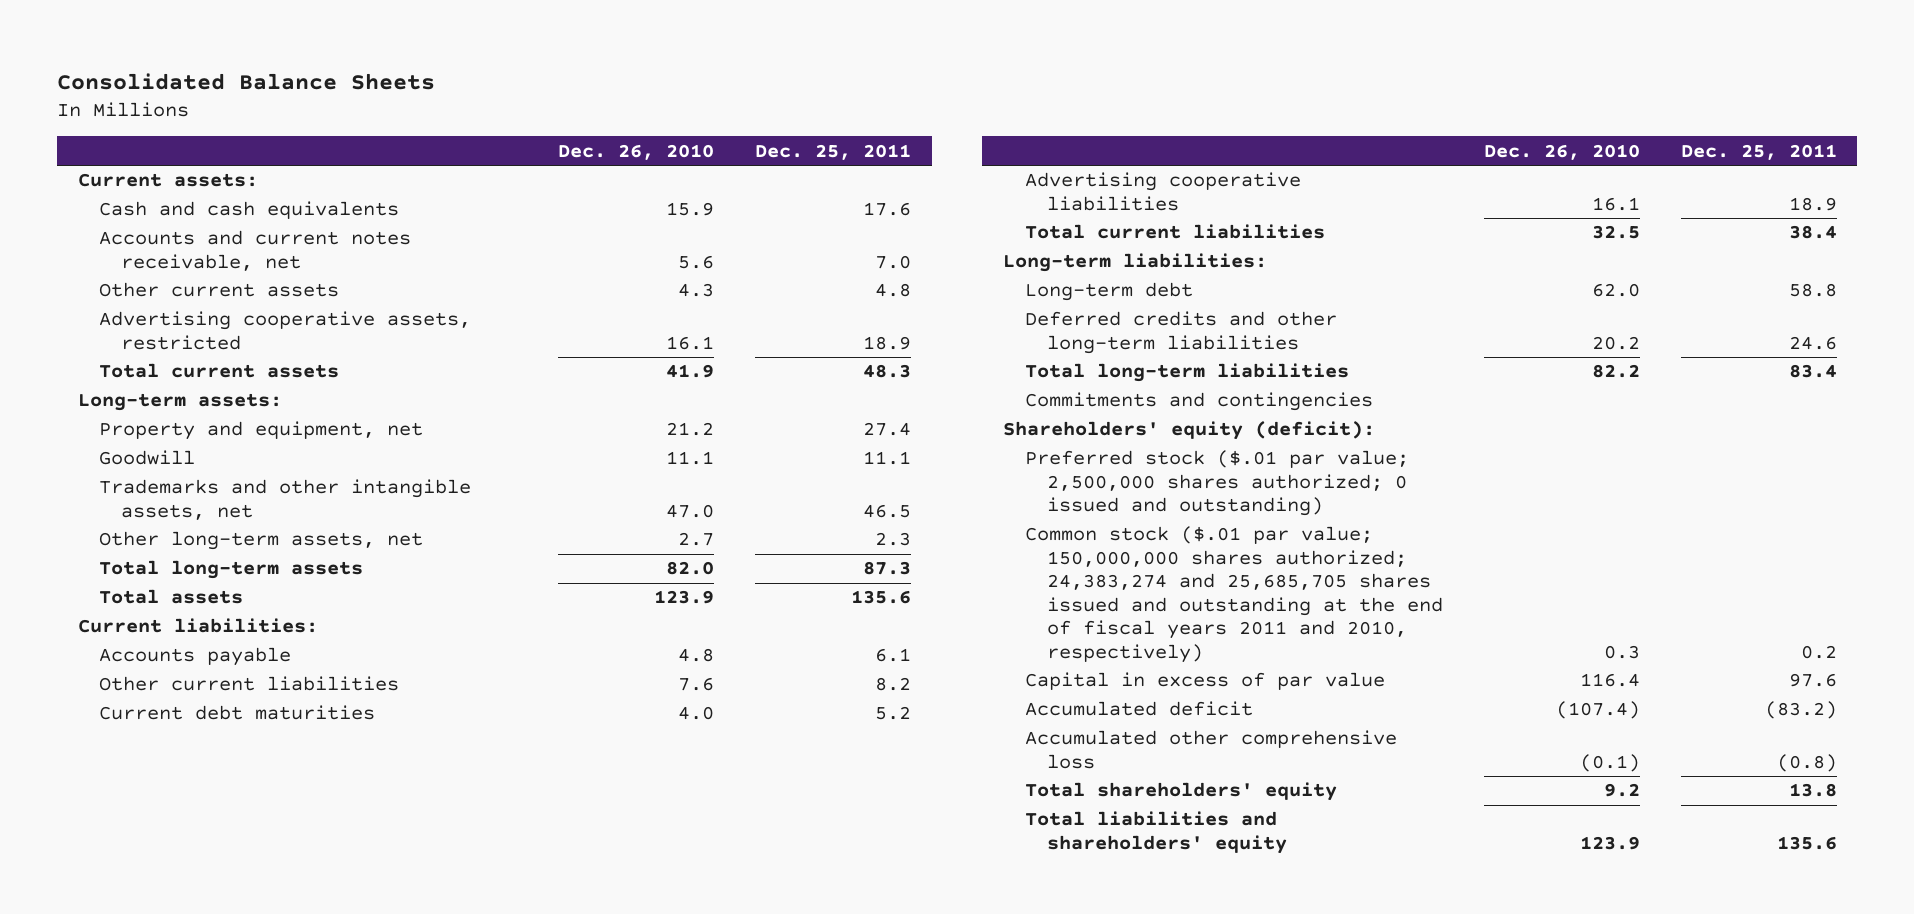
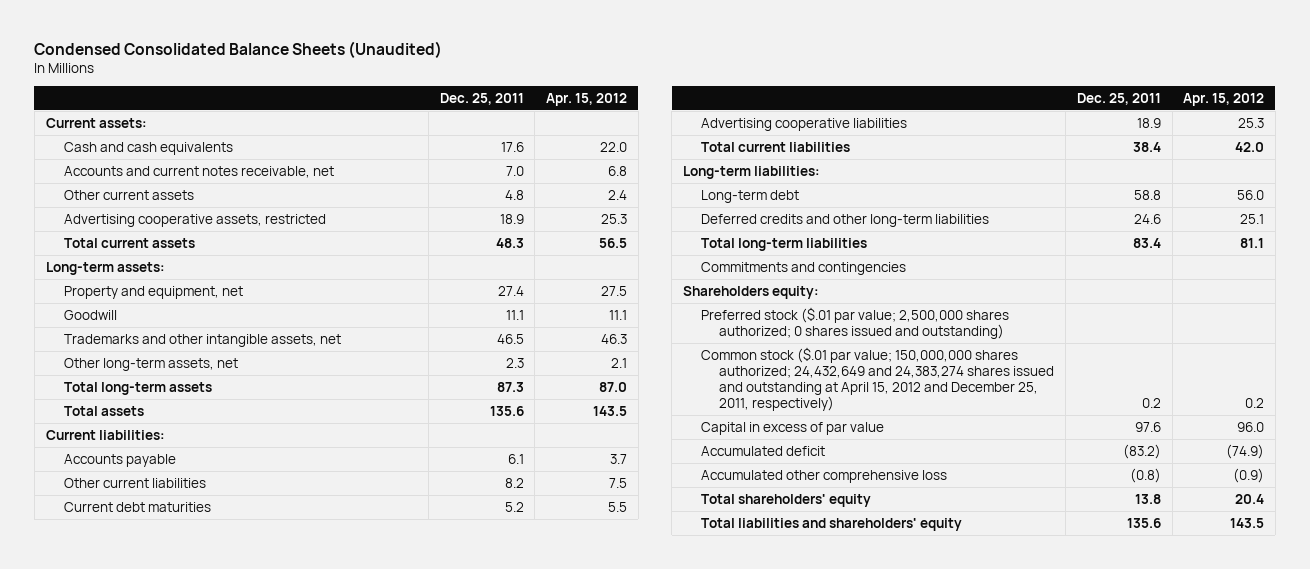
- Consolidated Balance Sheets
+ Condensed Consolidated Balance Sheets (Unaudited)
- | Dec. 26, 2010 | Dec. 25, 2011
+ | Dec. 25, 2011 | Apr. 15, 2012
- Shareholders' equity (deficit):
- Preferred stock ($.01 par value; 2,500,000 shares authorized; 0 issued and outstanding)
- Common stock ($.01 par value; 150,000,000 shares authorized; 24,383,274 and 25,685,705 shares issued and outstanding at the end of fiscal years 2011 and 2010, respectively) | 0.3 | 0.2
+ Shareholders equity:
+ Preferred stock ($.01 par value; 2,500,000 shares authorized; 0 shares issued and outstanding)
+ Common stock ($.01 par value; 150,000,000 shares authorized; 24,432,649 and 24,383,274 shares issued and outstanding at April 15, 2012 and December 25, 2011, respectively) | 0.2 | 0.2

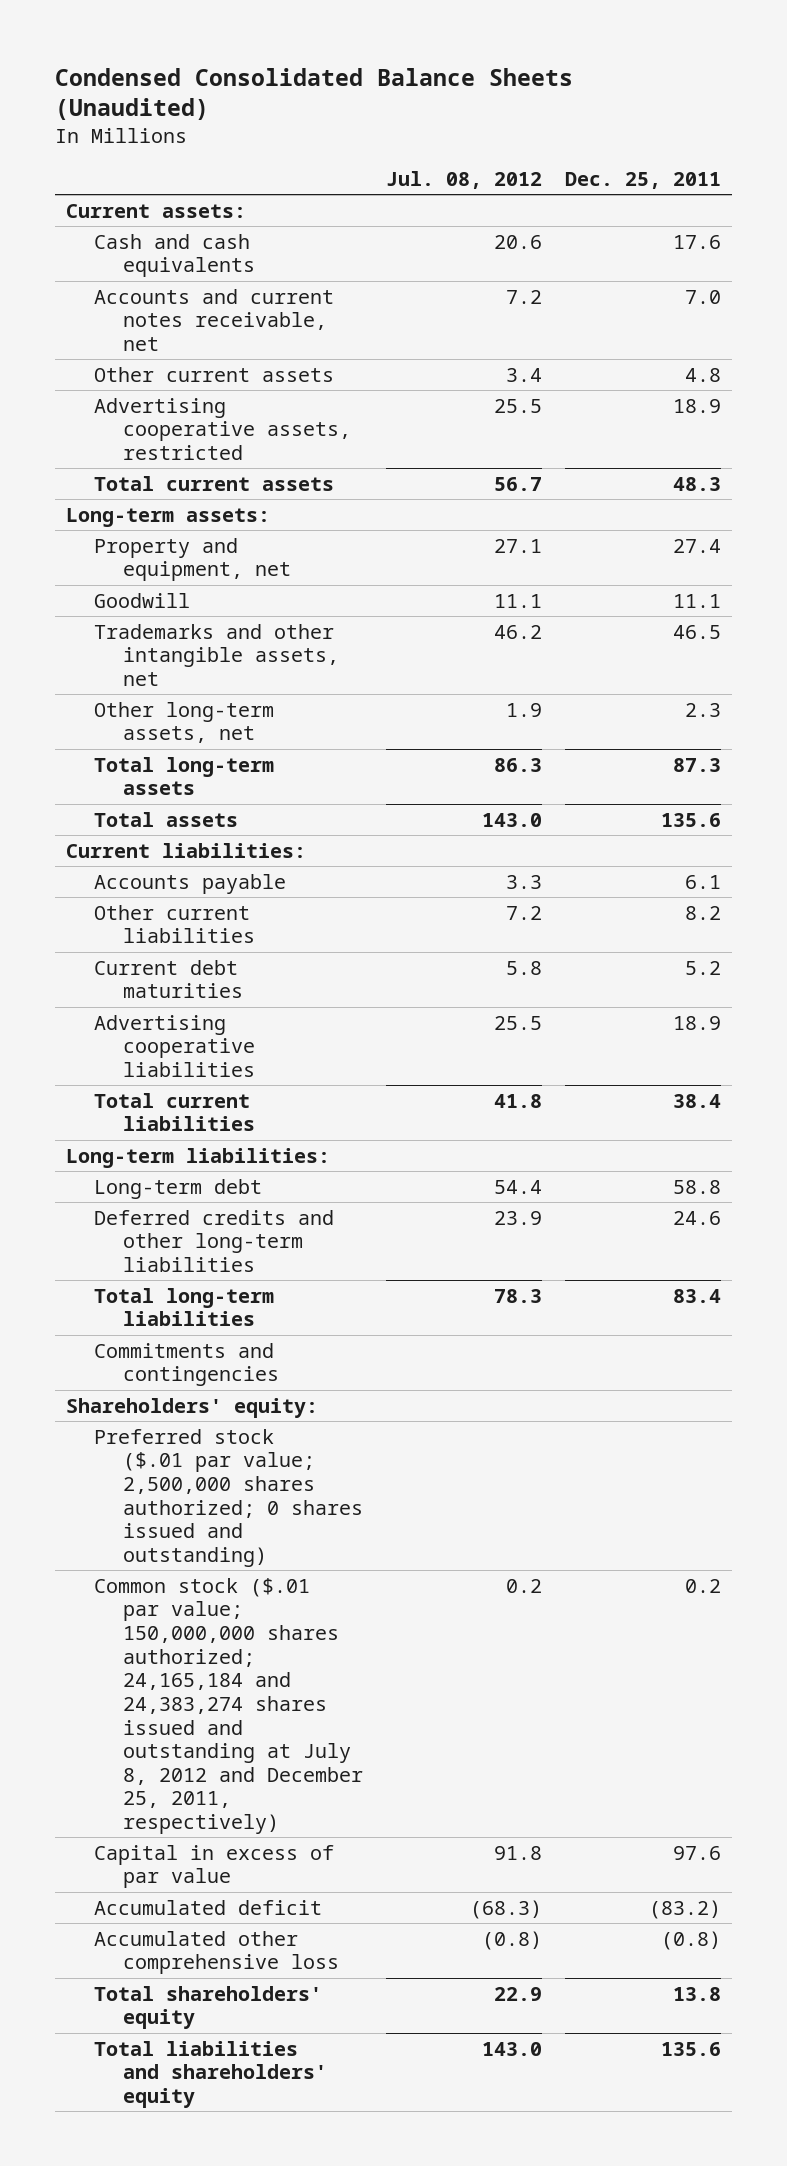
- | Dec. 25, 2011 | Apr. 15, 2012
+ | Jul. 08, 2012 | Dec. 25, 2011
- Shareholders equity:
+ Shareholders' equity:
- Common stock ($.01 par value; 150,000,000 shares authorized; 24,432,649 and 24,383,274 shares issued and outstanding at April 15, 2012 and December 25, 2011, respectively) | 0.2 | 0.2
+ Common stock ($.01 par value; 150,000,000 shares authorized; 24,165,184 and 24,383,274 shares issued and outstanding at July 8, 2012 and December 25, 2011, respectively) | 0.2 | 0.2

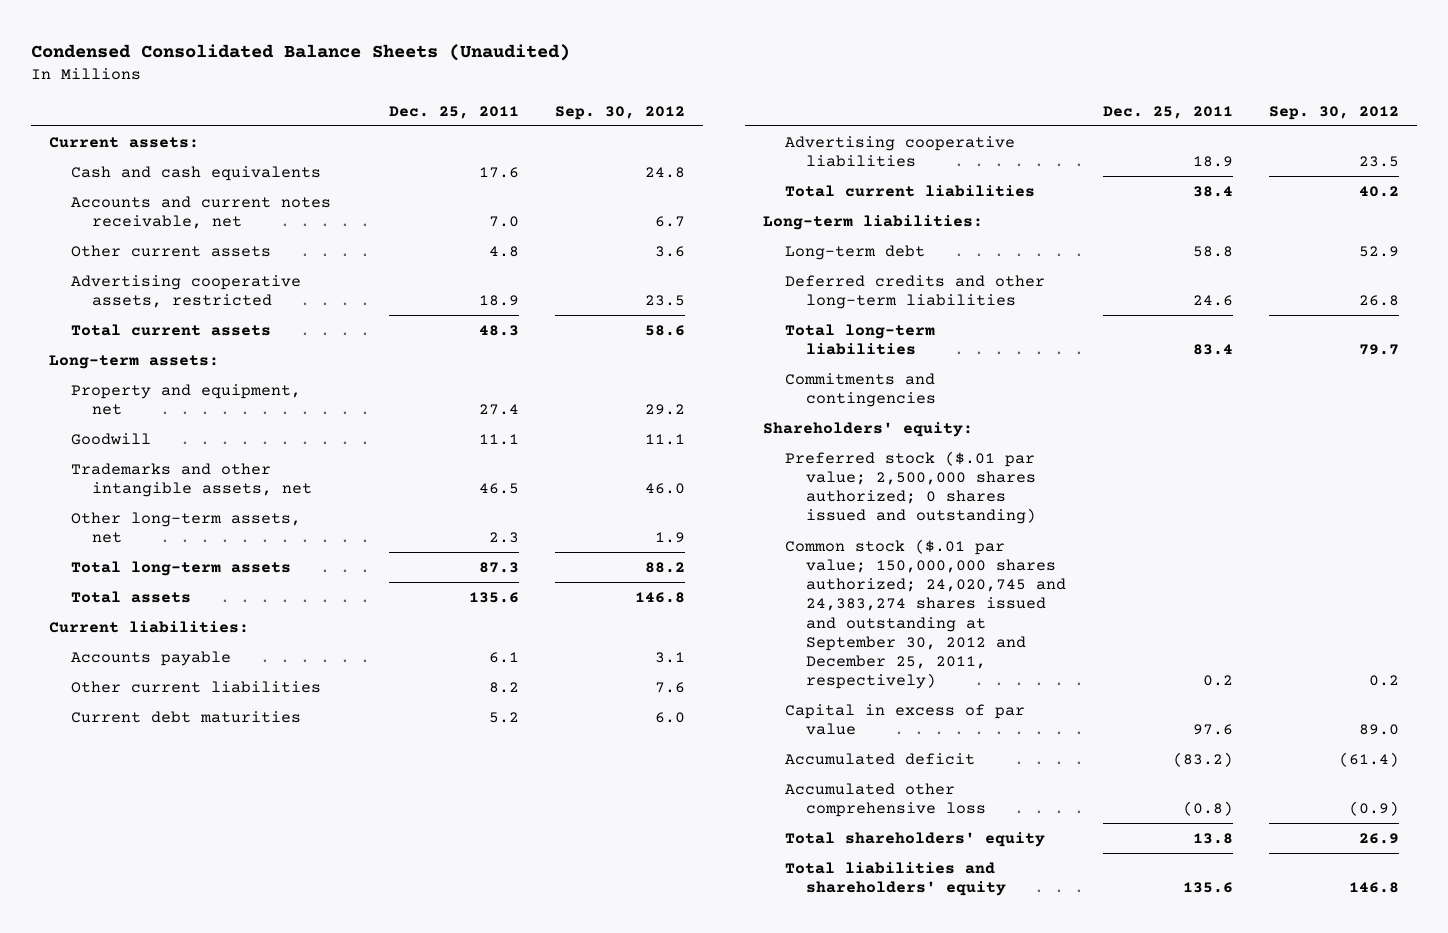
- | Jul. 08, 2012 | Dec. 25, 2011
+ | Dec. 25, 2011 | Sep. 30, 2012
- Common stock ($.01 par value; 150,000,000 shares authorized; 24,165,184 and 24,383,274 shares issued and outstanding at July 8, 2012 and December 25, 2011, respectively) | 0.2 | 0.2
+ Common stock ($.01 par value; 150,000,000 shares authorized; 24,020,745 and 24,383,274 shares issued and outstanding at September 30, 2012 and December 25, 2011, respectively) | 0.2 | 0.2

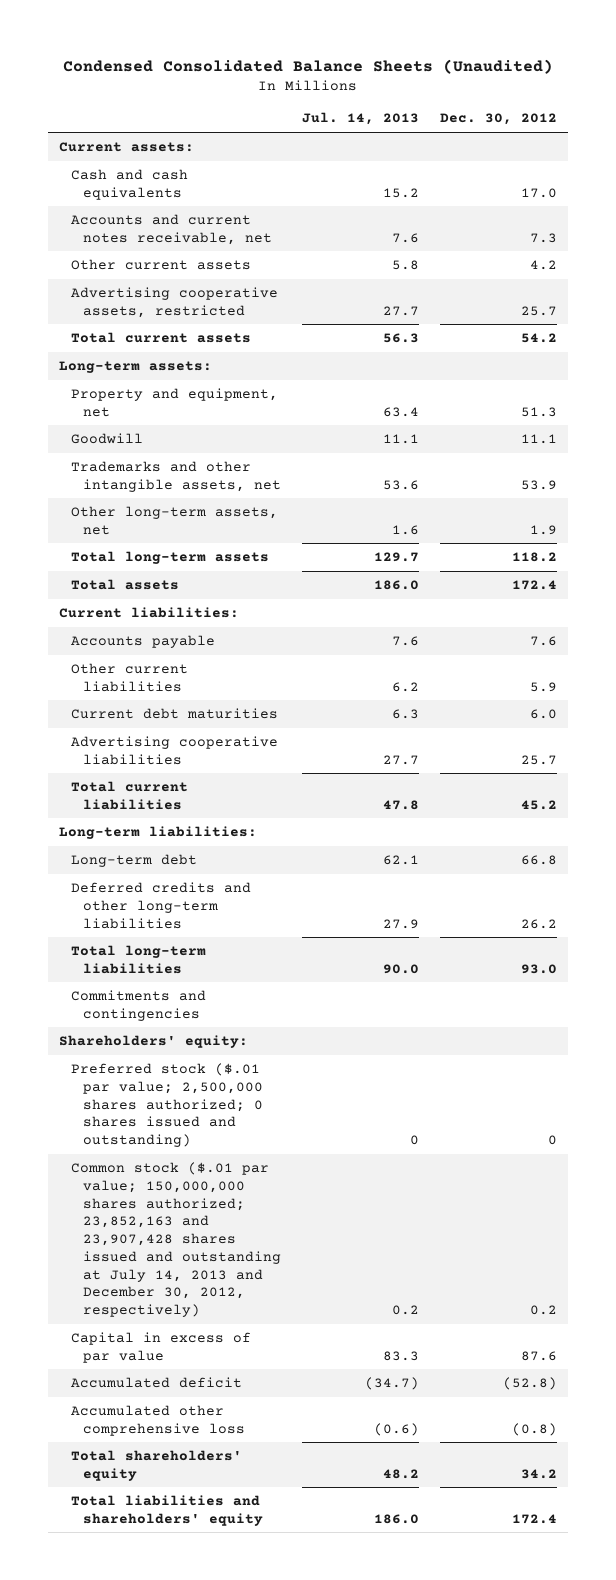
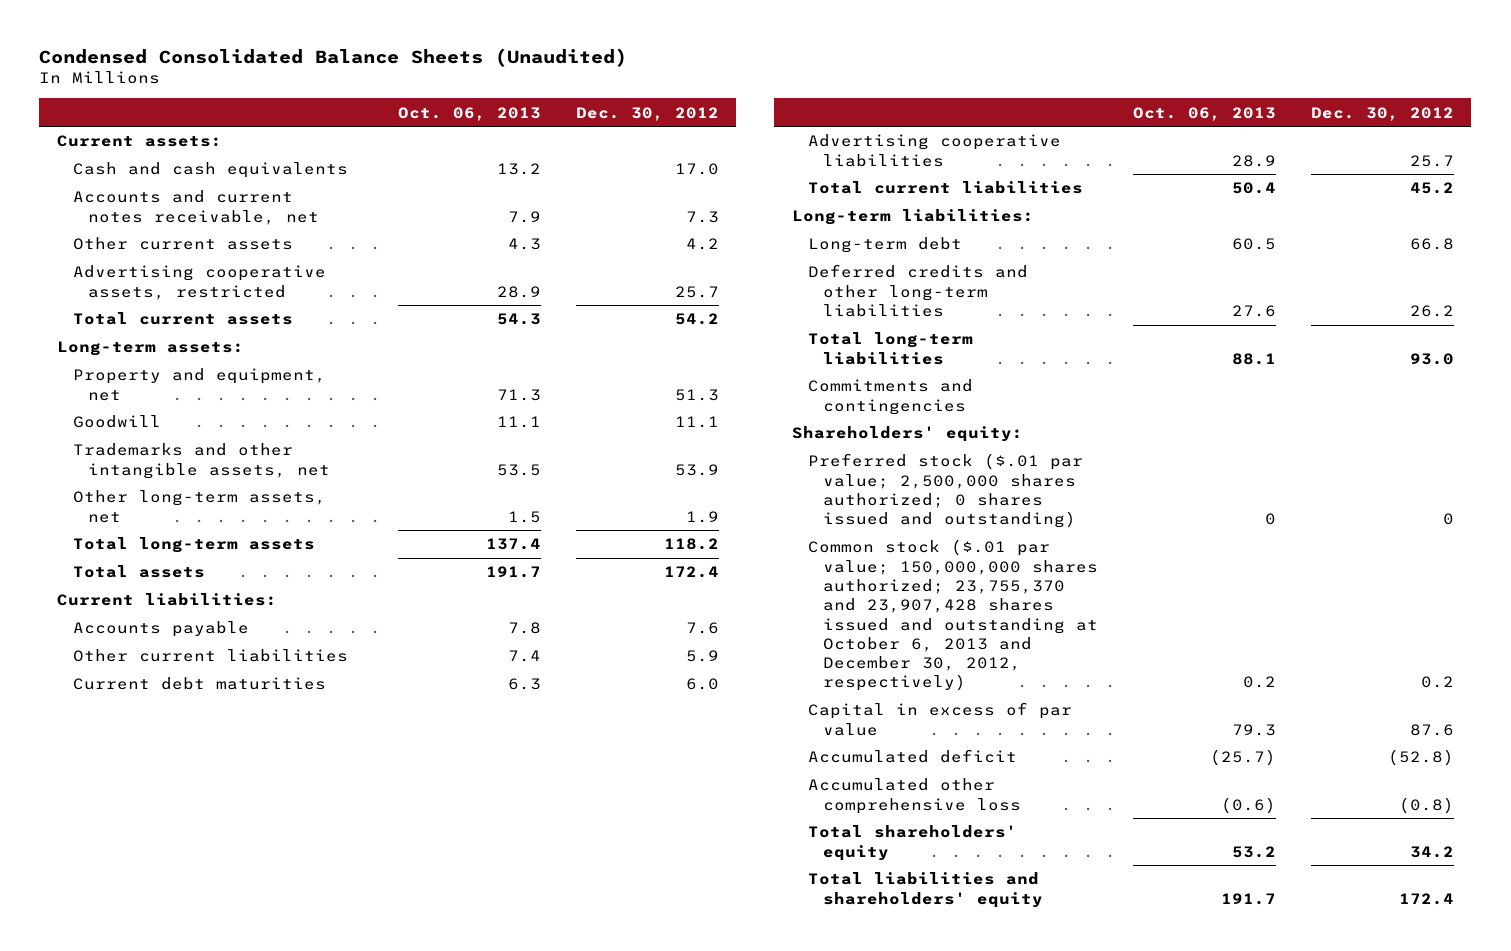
- | Jul. 14, 2013 | Dec. 30, 2012
+ | Oct. 06, 2013 | Dec. 30, 2012
- Common stock ($.01 par value; 150,000,000 shares authorized; 23,852,163 and 23,907,428 shares issued and outstanding at July 14, 2013 and December 30, 2012, respectively) | 0.2 | 0.2
+ Common stock ($.01 par value; 150,000,000 shares authorized; 23,755,370 and 23,907,428 shares issued and outstanding at October 6, 2013 and December 30, 2012, respectively) | 0.2 | 0.2

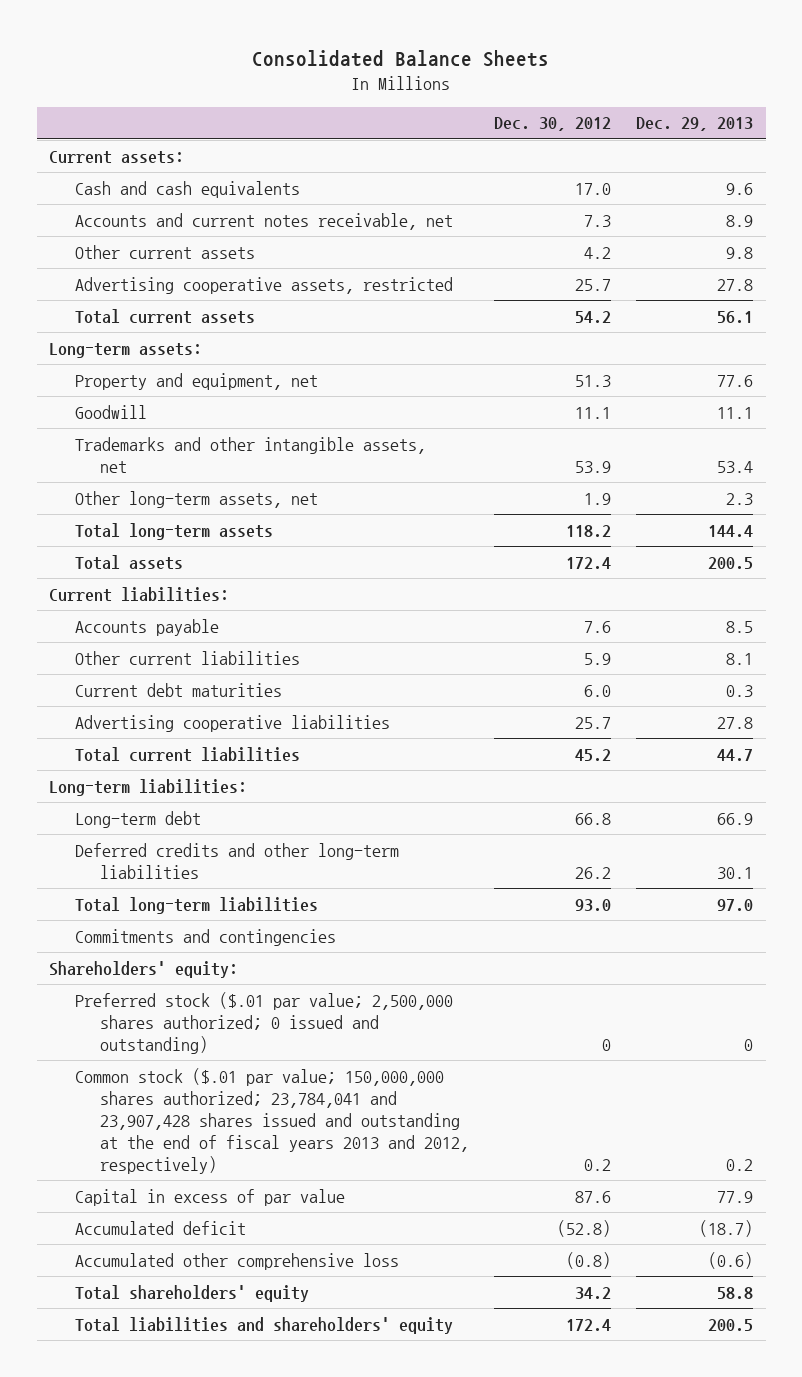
- Condensed Consolidated Balance Sheets (Unaudited)
+ Consolidated Balance Sheets
- | Oct. 06, 2013 | Dec. 30, 2012
+ | Dec. 30, 2012 | Dec. 29, 2013
- Preferred stock ($.01 par value; 2,500,000 shares authorized; 0 shares issued and outstanding) | 0 | 0
- Common stock ($.01 par value; 150,000,000 shares authorized; 23,755,370 and 23,907,428 shares issued and outstanding at October 6, 2013 and December 30, 2012, respectively) | 0.2 | 0.2
+ Preferred stock ($.01 par value; 2,500,000 shares authorized; 0 issued and outstanding) | 0 | 0
+ Common stock ($.01 par value; 150,000,000 shares authorized; 23,784,041 and 23,907,428 shares issued and outstanding at the end of fiscal years 2013 and 2012, respectively) | 0.2 | 0.2

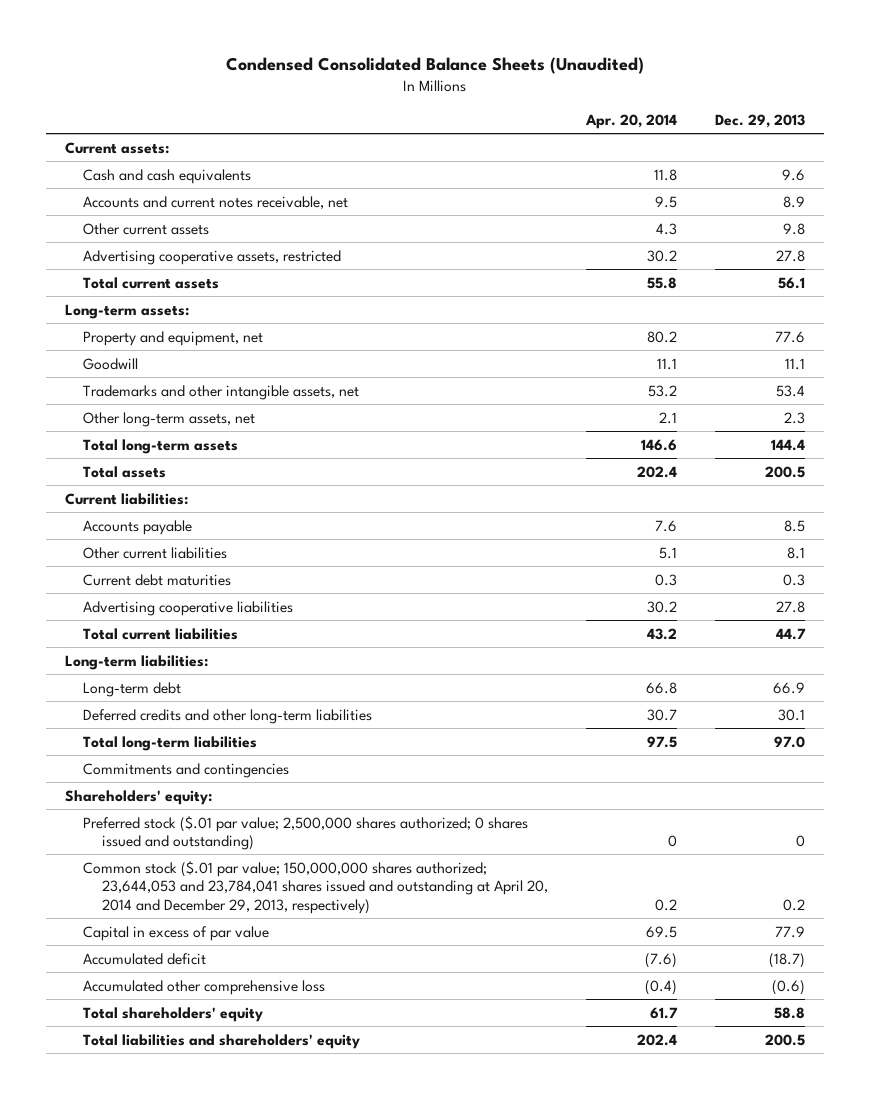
- Consolidated Balance Sheets
+ Condensed Consolidated Balance Sheets (Unaudited)
- | Dec. 30, 2012 | Dec. 29, 2013
+ | Apr. 20, 2014 | Dec. 29, 2013
- Preferred stock ($.01 par value; 2,500,000 shares authorized; 0 issued and outstanding) | 0 | 0
- Common stock ($.01 par value; 150,000,000 shares authorized; 23,784,041 and 23,907,428 shares issued and outstanding at the end of fiscal years 2013 and 2012, respectively) | 0.2 | 0.2
+ Preferred stock ($.01 par value; 2,500,000 shares authorized; 0 shares issued and outstanding) | 0 | 0
+ Common stock ($.01 par value; 150,000,000 shares authorized; 23,644,053 and 23,784,041 shares issued and outstanding at April 20, 2014 and December 29, 2013, respectively) | 0.2 | 0.2

